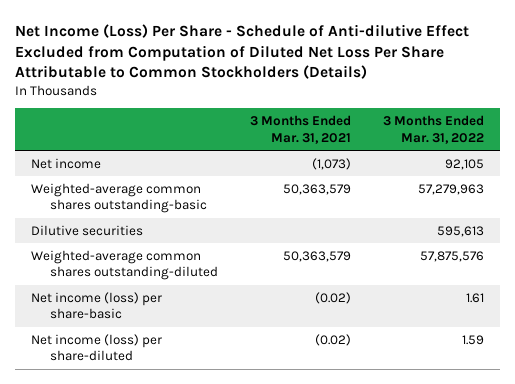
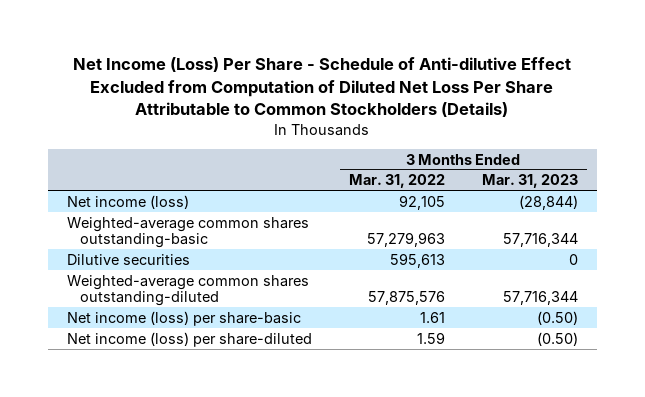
- | 3 Months Ended Mar. 31, 2021 | 3 Months Ended Mar. 31, 2022
+ | 3 Months Ended Mar. 31, 2022 | 3 Months Ended Mar. 31, 2023
- Net income | (1,073) | 92,105
+ Net income (loss) | 92,105 | (28,844)

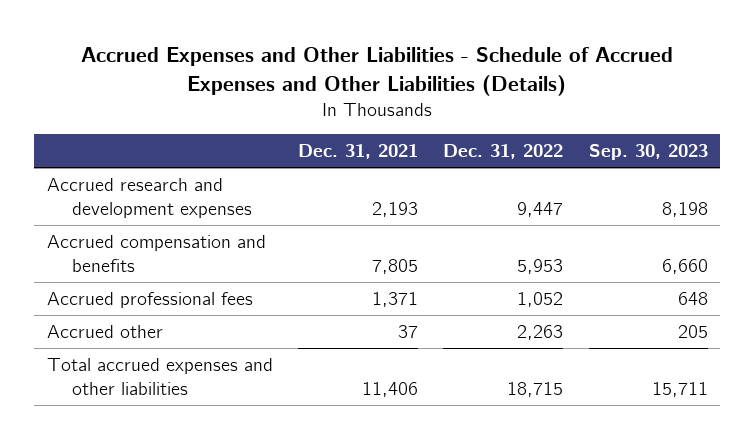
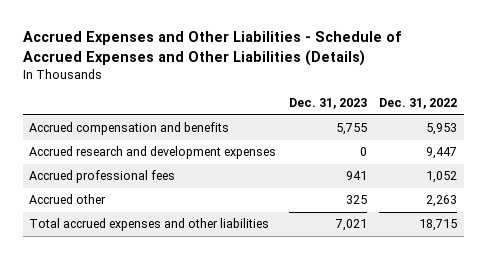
- | Dec. 31, 2021 | Dec. 31, 2022 | Sep. 30, 2023
+ | Dec. 31, 2023 | Dec. 31, 2022
moved down: Accrued research and development expenses | 0 | 9,447

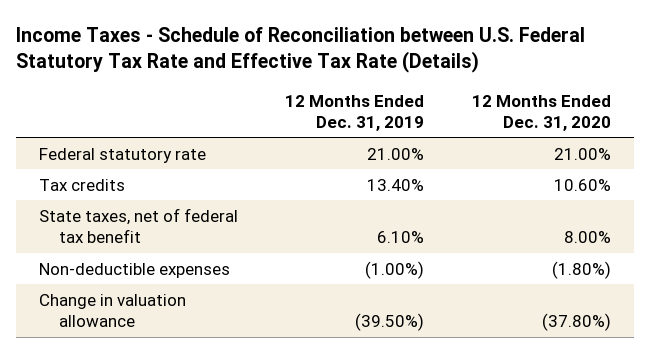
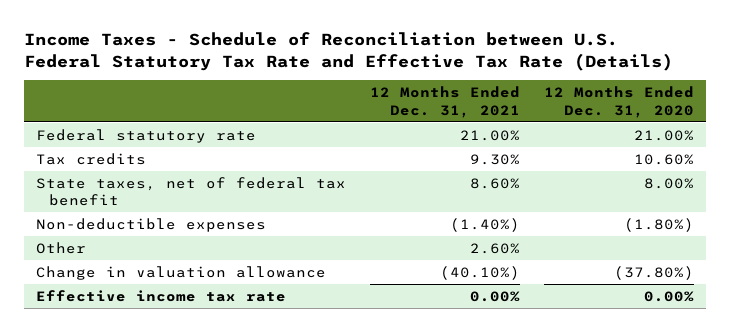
- | 12 Months Ended Dec. 31, 2019 | 12 Months Ended Dec. 31, 2020
+ | 12 Months Ended Dec. 31, 2021 | 12 Months Ended Dec. 31, 2020
+ Other | 2.60% |
+ Effective income tax rate | 0.00% | 0.00%

